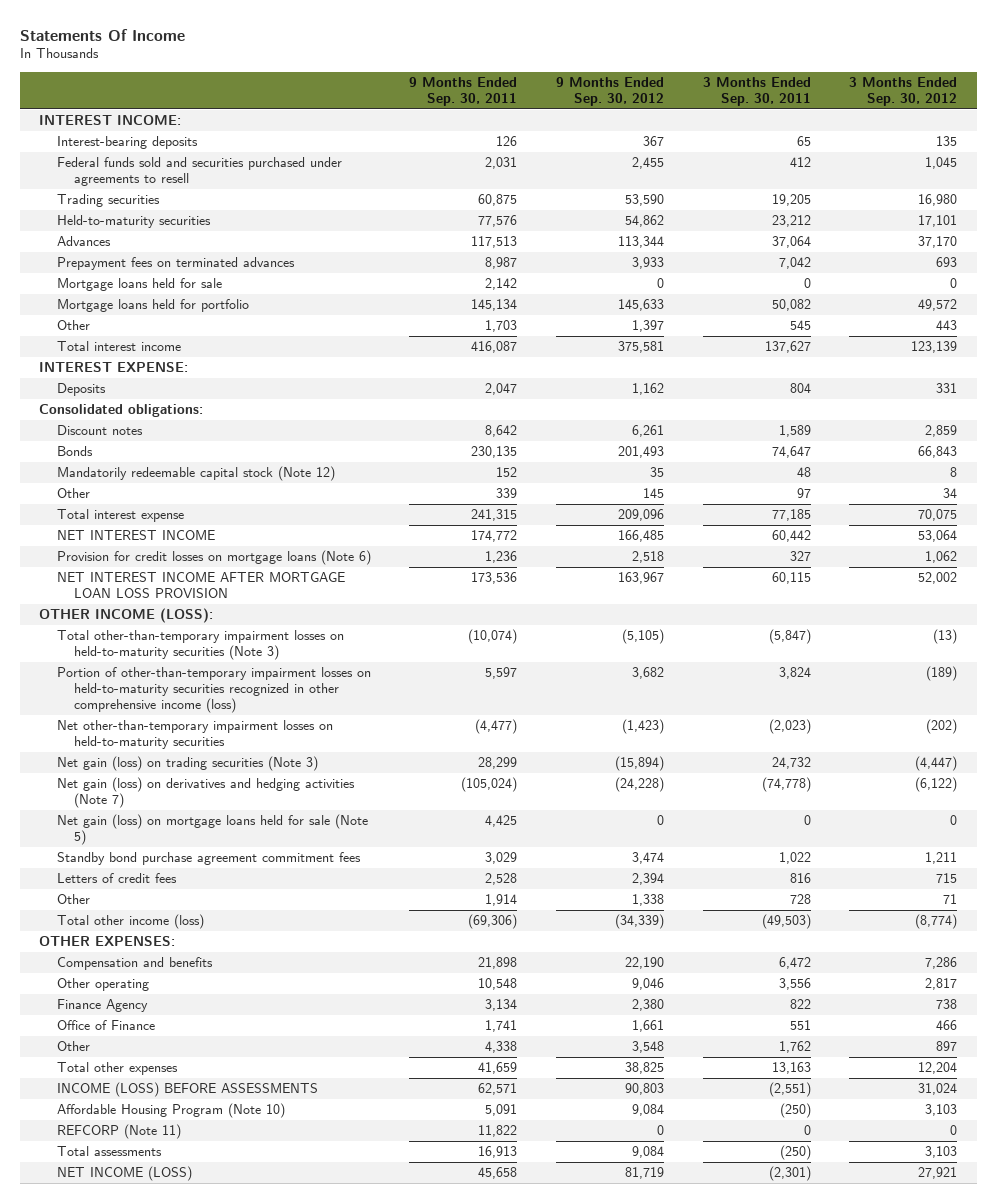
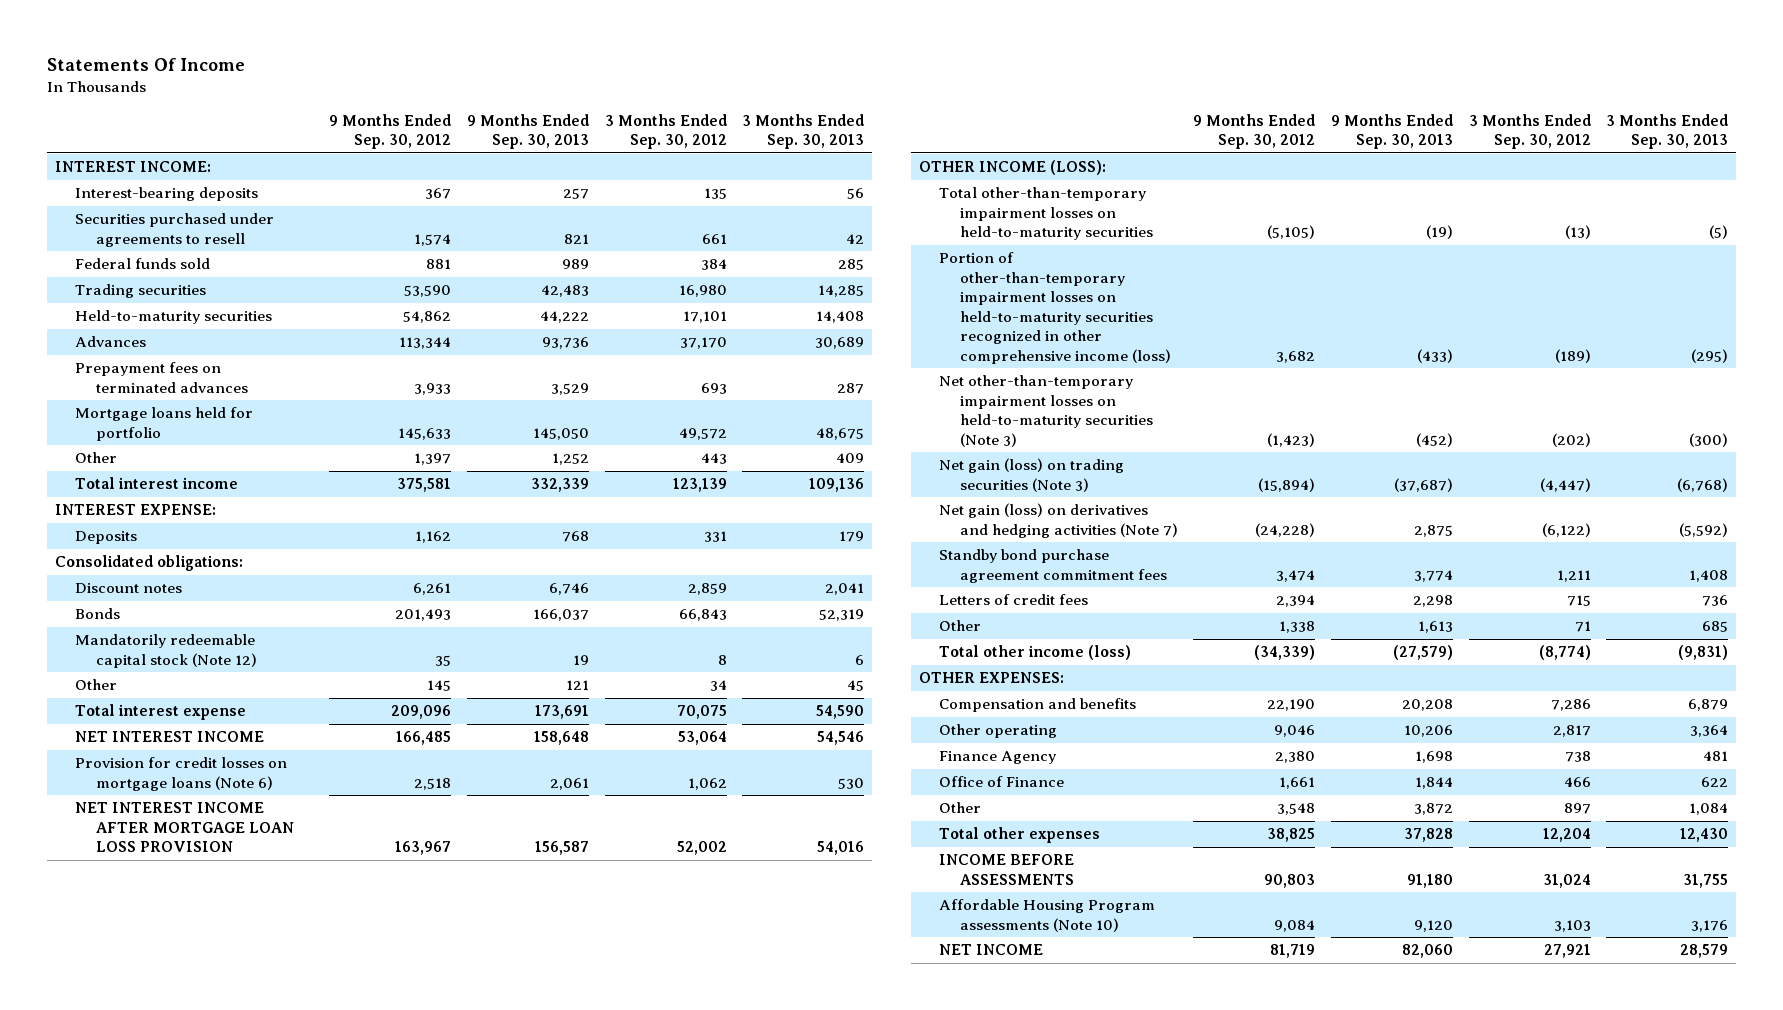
- | 9 Months Ended Sep. 30, 2011 | 9 Months Ended Sep. 30, 2012 | 3 Months Ended Sep. 30, 2011 | 3 Months Ended Sep. 30, 2012
+ | 9 Months Ended Sep. 30, 2012 | 9 Months Ended Sep. 30, 2013 | 3 Months Ended Sep. 30, 2012 | 3 Months Ended Sep. 30, 2013
- Federal funds sold and securities purchased under agreements to resell | 2,031 | 2,455 | 412 | 1,045
+ Securities purchased under agreements to resell | 1,574 | 821 | 661 | 42
+ Federal funds sold | 881 | 989 | 384 | 285
- Mortgage loans held for sale | 2,142 | 0 | 0 | 0
- Total other-than-temporary impairment losses on held-to-maturity securities (Note 3) | (10,074) | (5,105) | (5,847) | (13)
+ Total other-than-temporary impairment losses on held-to-maturity securities | (5,105) | (19) | (13) | (5)
- Net other-than-temporary impairment losses on held-to-maturity securities | (4,477) | (1,423) | (2,023) | (202)
+ Net other-than-temporary impairment losses on held-to-maturity securities (Note 3) | (1,423) | (452) | (202) | (300)
- Net gain (loss) on mortgage loans held for sale (Note 5) | 4,425 | 0 | 0 | 0
- INCOME (LOSS) BEFORE ASSESSMENTS | 62,571 | 90,803 | (2,551) | 31,024
- Affordable Housing Program (Note 10) | 5,091 | 9,084 | (250) | 3,103
- REFCORP (Note 11) | 11,822 | 0 | 0 | 0
- Total assessments | 16,913 | 9,084 | (250) | 3,103
- NET INCOME (LOSS) | 45,658 | 81,719 | (2,301) | 27,921
+ INCOME BEFORE ASSESSMENTS | 90,803 | 91,180 | 31,024 | 31,755
+ Affordable Housing Program assessments (Note 10) | 9,084 | 9,120 | 3,103 | 3,176
+ NET INCOME | 81,719 | 82,060 | 27,921 | 28,579

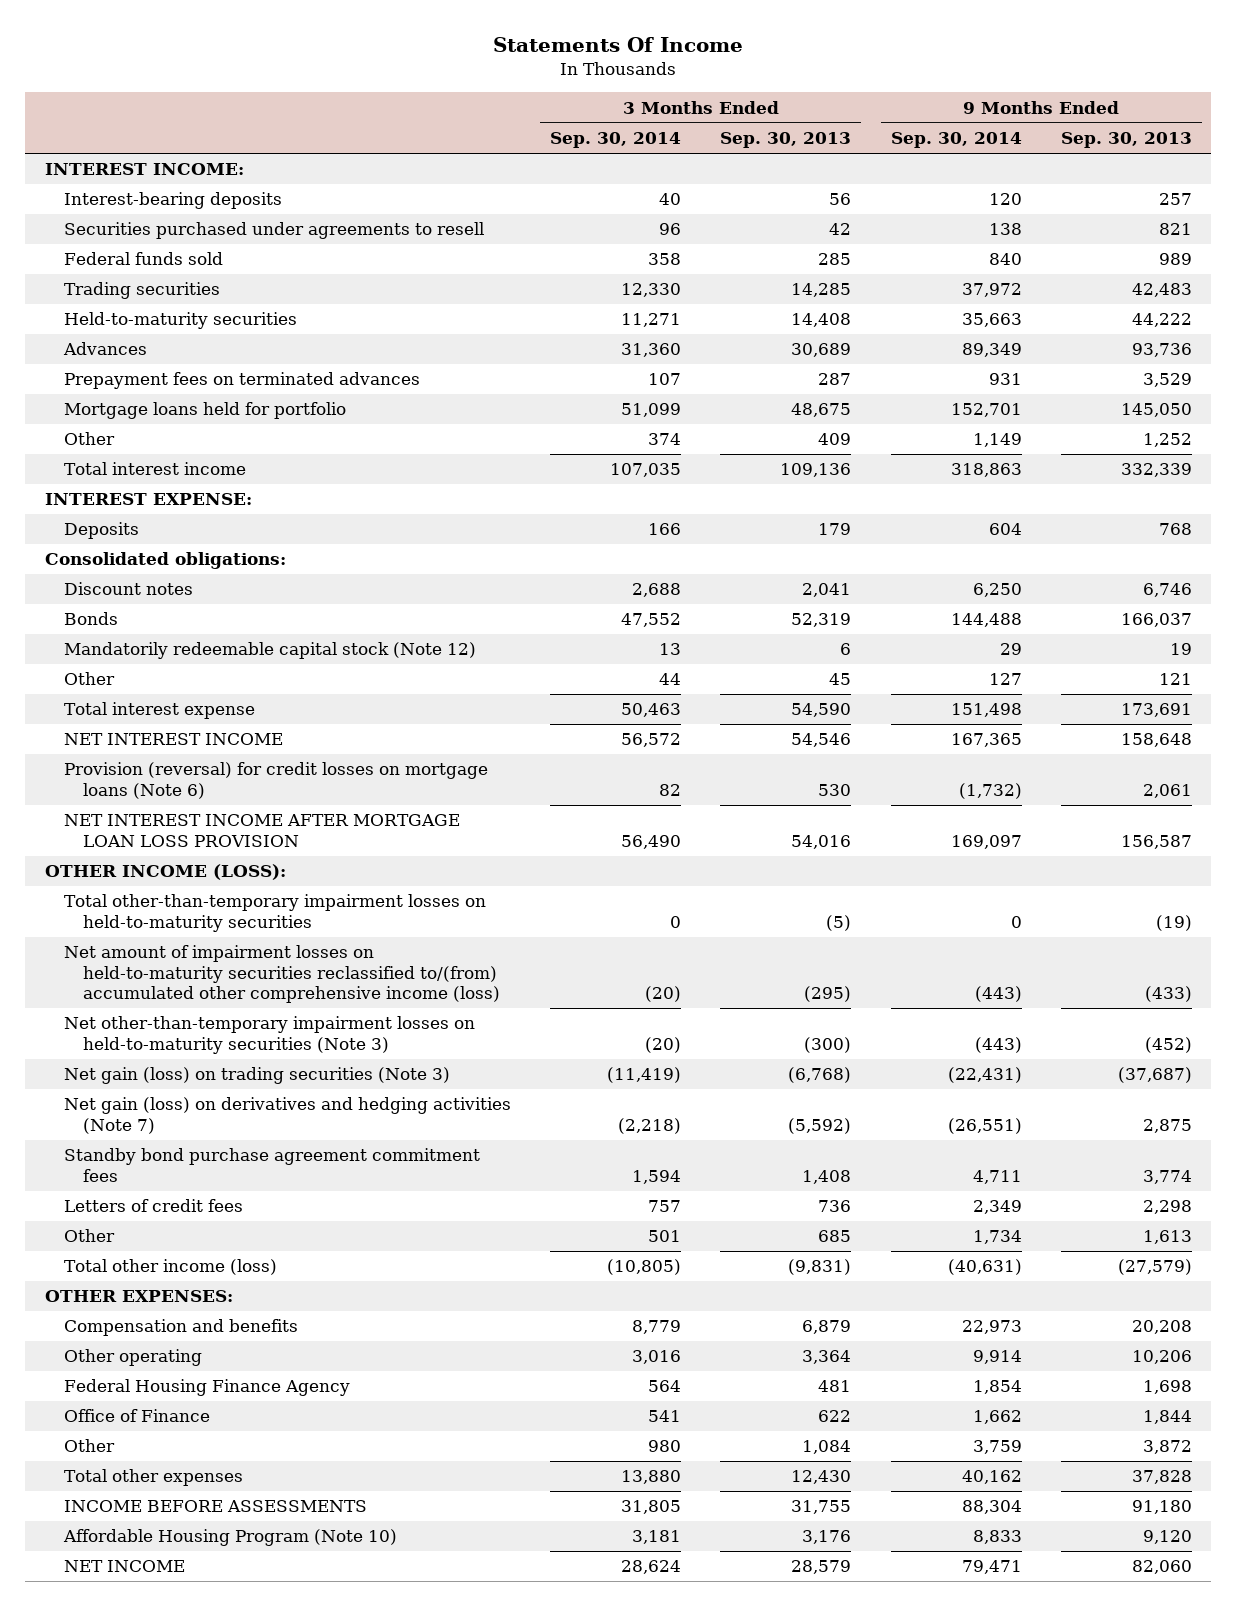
- | 9 Months Ended Sep. 30, 2012 | 9 Months Ended Sep. 30, 2013 | 3 Months Ended Sep. 30, 2012 | 3 Months Ended Sep. 30, 2013
+ | 3 Months Ended Sep. 30, 2014 | 3 Months Ended Sep. 30, 2013 | 9 Months Ended Sep. 30, 2014 | 9 Months Ended Sep. 30, 2013
- Provision for credit losses on mortgage loans (Note 6) | 2,518 | 2,061 | 1,062 | 530
+ Provision (reversal) for credit losses on mortgage loans (Note 6) | 82 | 530 | (1,732) | 2,061
- Portion of other-than-temporary impairment losses on held-to-maturity securities recognized in other comprehensive income (loss) | 3,682 | (433) | (189) | (295)
+ Net amount of impairment losses on held-to-maturity securities reclassified to/(from) accumulated other comprehensive income (loss) | (20) | (295) | (443) | (433)
- Finance Agency | 2,380 | 1,698 | 738 | 481
+ Federal Housing Finance Agency | 564 | 481 | 1,854 | 1,698
- Affordable Housing Program assessments (Note 10) | 9,084 | 9,120 | 3,103 | 3,176
+ Affordable Housing Program (Note 10) | 3,181 | 3,176 | 8,833 | 9,120

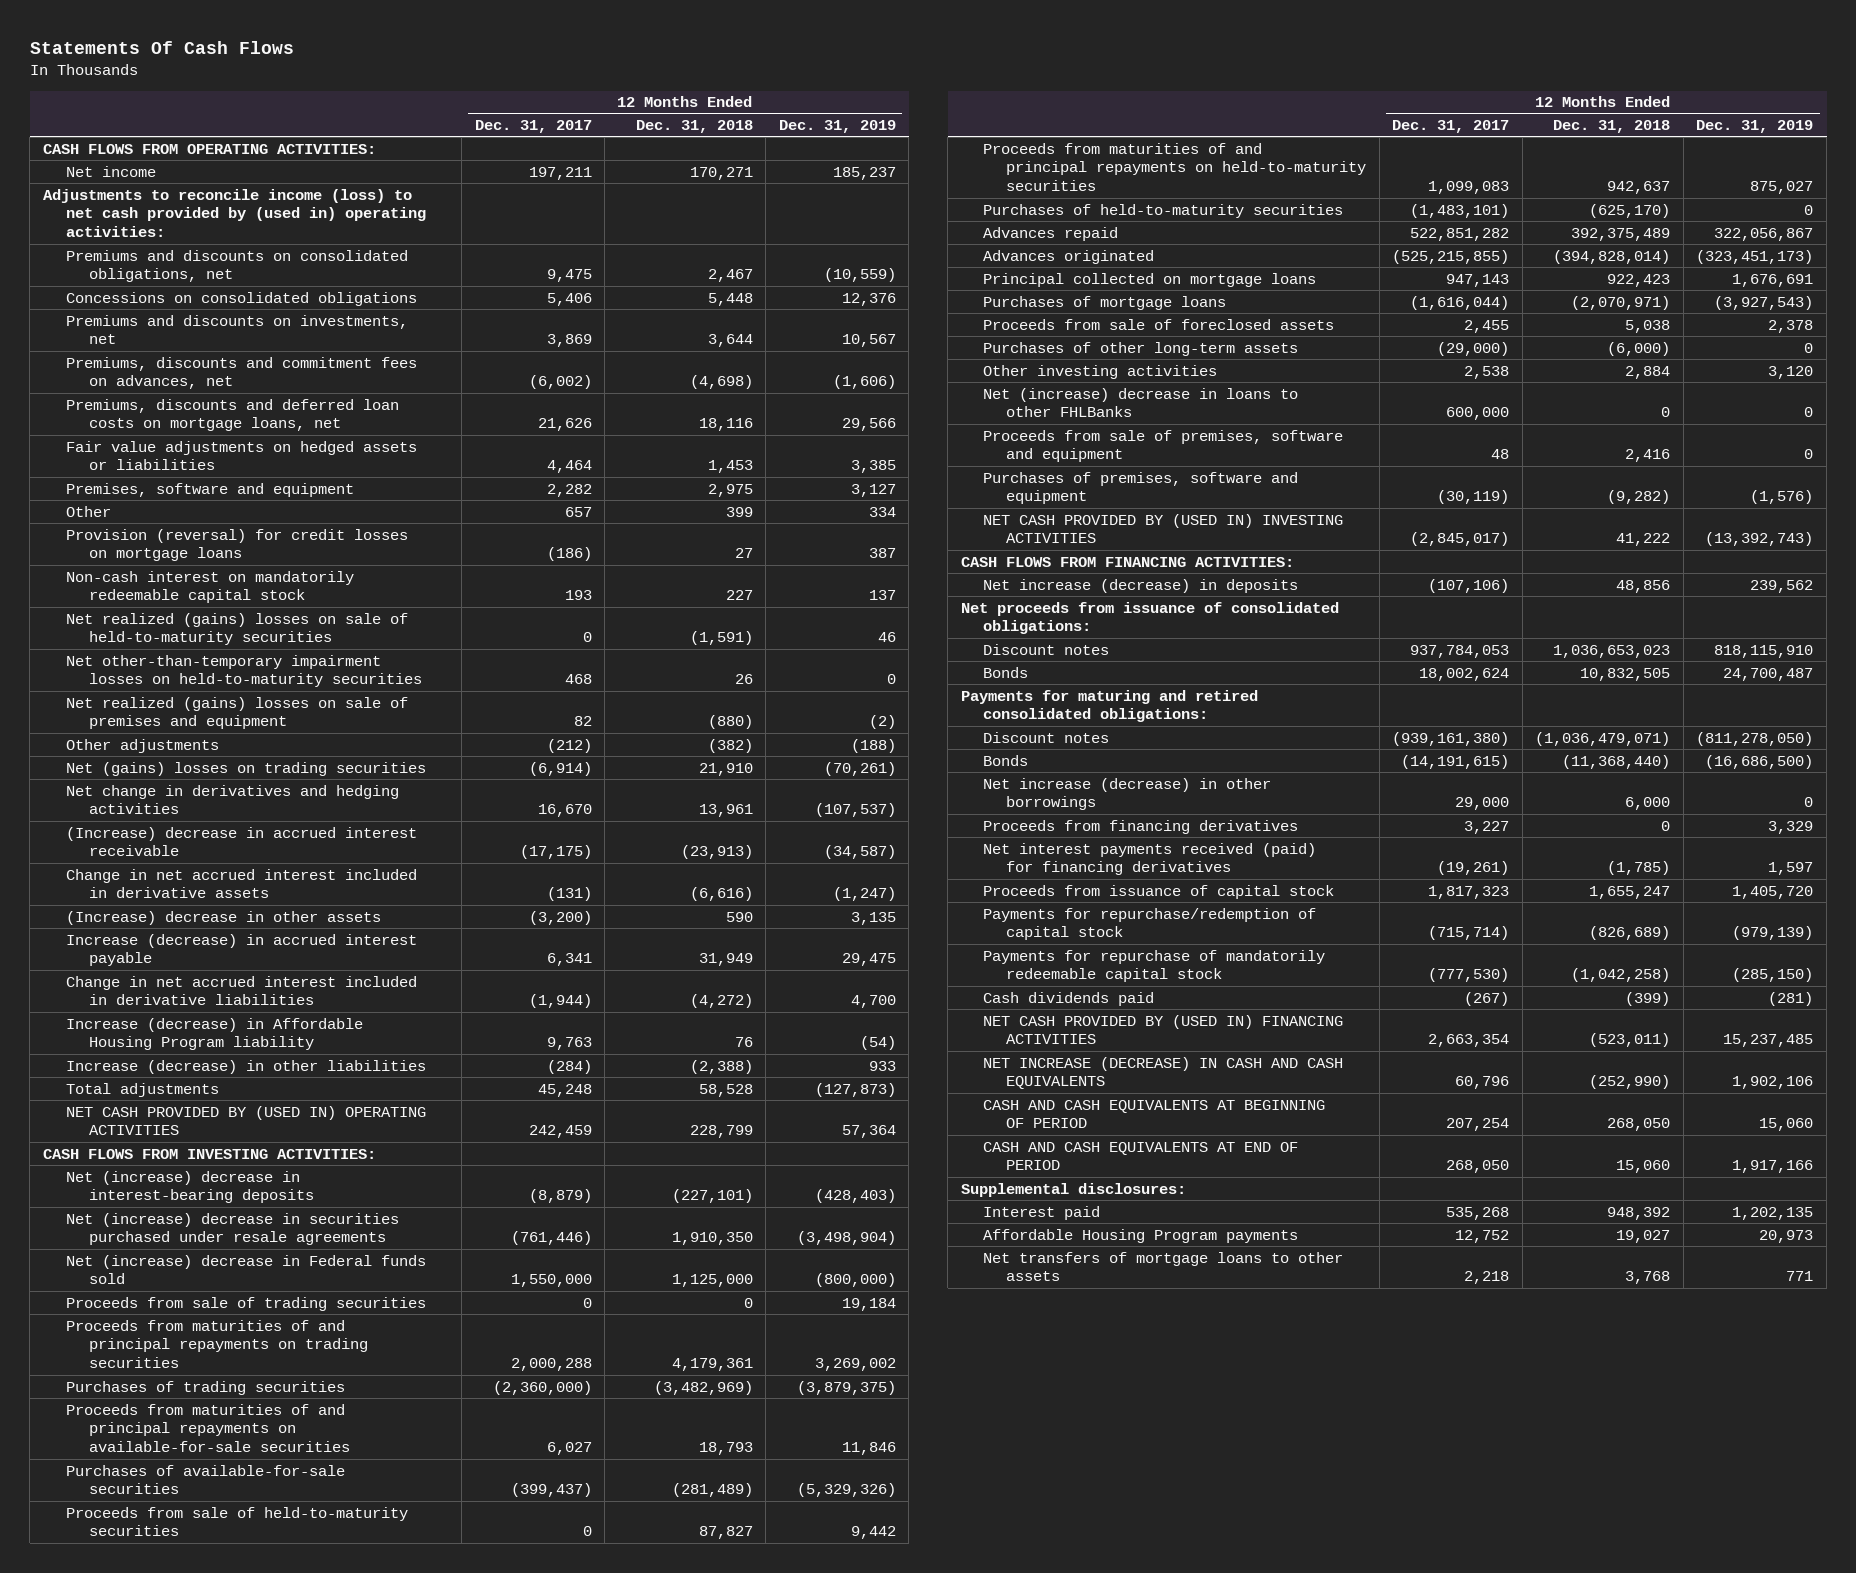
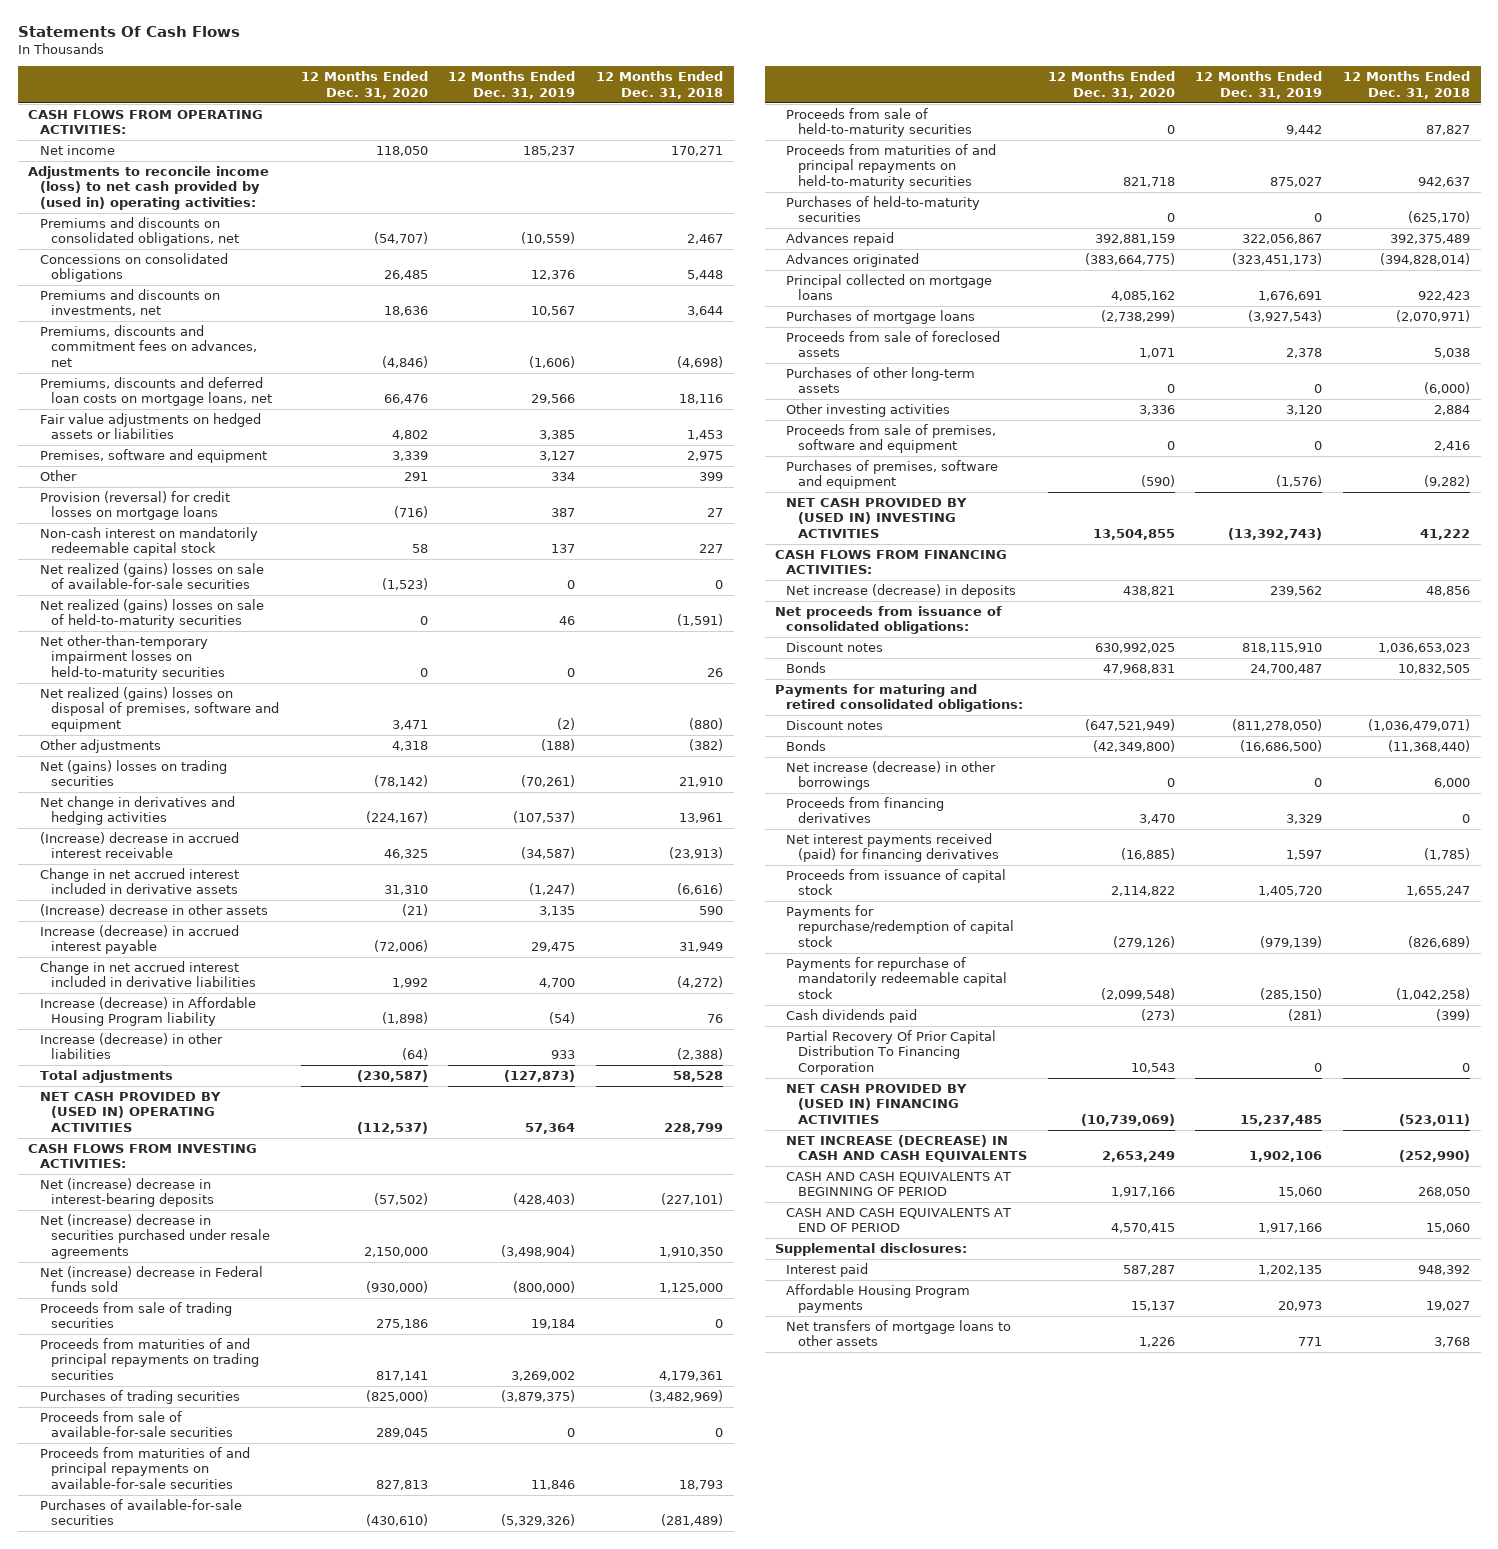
- | 12 Months Ended Dec. 31, 2017 | 12 Months Ended Dec. 31, 2018 | 12 Months Ended Dec. 31, 2019
+ | 12 Months Ended Dec. 31, 2020 | 12 Months Ended Dec. 31, 2019 | 12 Months Ended Dec. 31, 2018
+ Net realized (gains) losses on sale of available-for-sale securities | (1,523) | 0 | 0
- Net realized (gains) losses on sale of premises and equipment | 82 | (880) | (2)
+ Net realized (gains) losses on disposal of premises, software and equipment | 3,471 | (2) | (880)
+ Proceeds from sale of available-for-sale securities | 289,045 | 0 | 0
- Net (increase) decrease in loans to other FHLBanks | 600,000 | 0 | 0
+ Partial Recovery Of Prior Capital Distribution To Financing Corporation | 10,543 | 0 | 0

